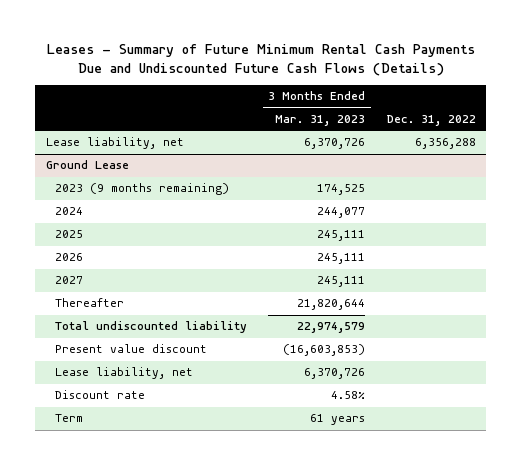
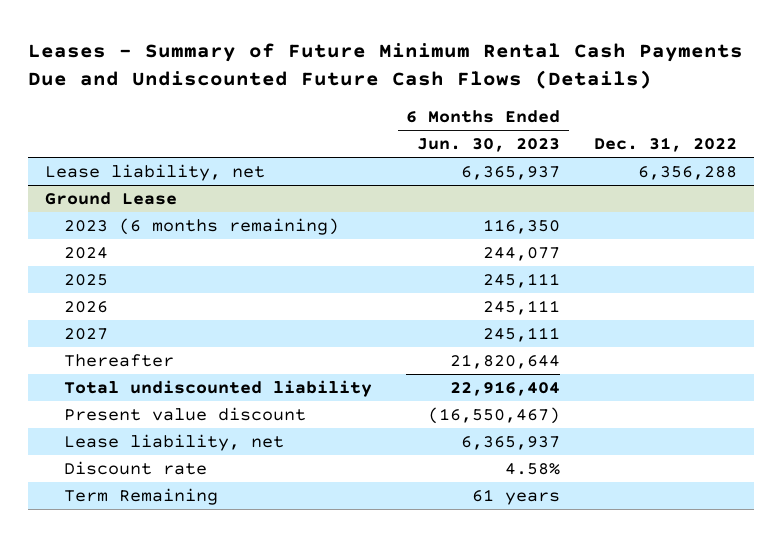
- | 3 Months Ended Mar. 31, 2023 | Dec. 31, 2022
+ | 6 Months Ended Jun. 30, 2023 | Dec. 31, 2022
@ Ground Lease
- 2023 (9 months remaining) | 174,525 |
+ 2023 (6 months remaining) | 116,350 |
- Term | 61 years |
+ Term Remaining | 61 years |

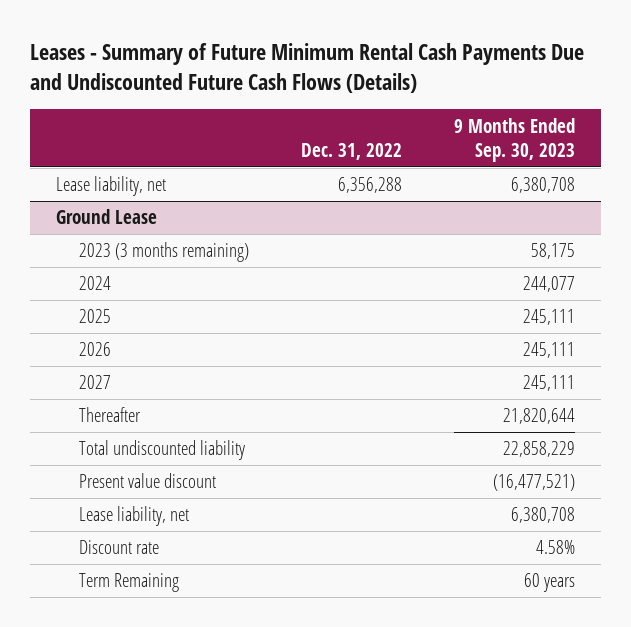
- | 6 Months Ended Jun. 30, 2023 | Dec. 31, 2022
+ | Dec. 31, 2022 | 9 Months Ended Sep. 30, 2023
@ Ground Lease
- 2023 (6 months remaining) | 116,350 |
+ 2023 (3 months remaining) | | 58,175

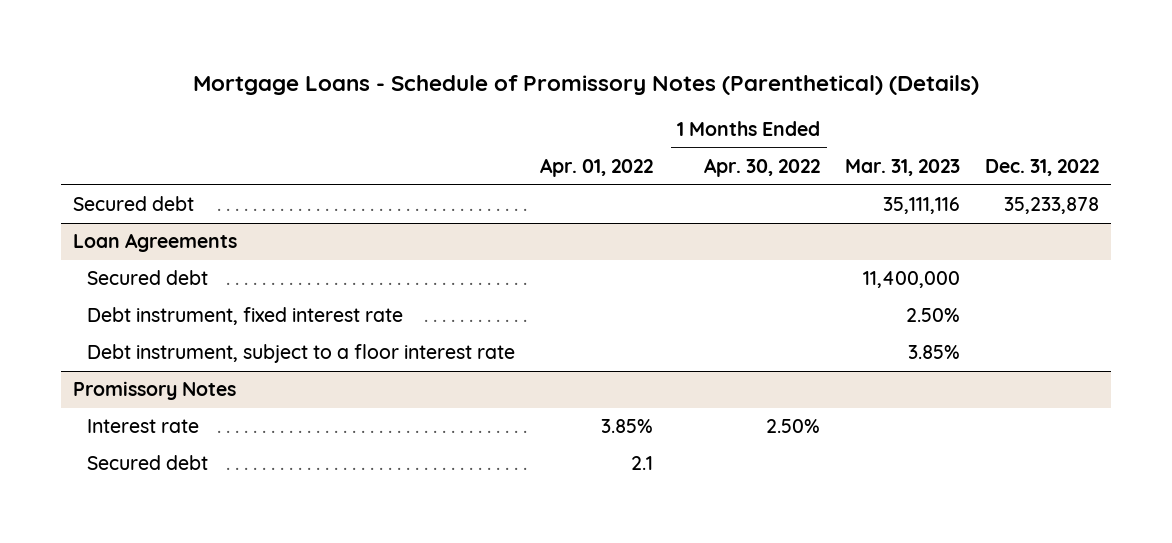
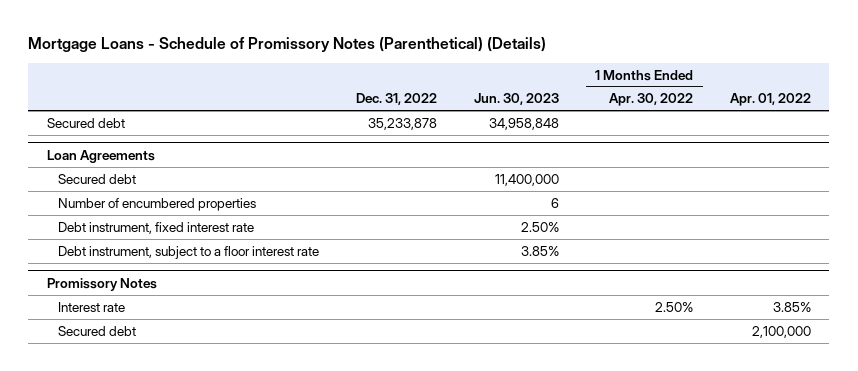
- | Apr. 01, 2022 | 1 Months Ended Apr. 30, 2022 | Mar. 31, 2023 | Dec. 31, 2022
+ | Dec. 31, 2022 | Jun. 30, 2023 | 1 Months Ended Apr. 30, 2022 | Apr. 01, 2022
@ Loan Agreements
+ Number of encumbered properties | | 6 | |
@ Promissory Notes
- Secured debt | 2.1 | | |
+ Secured debt | | | | 2,100,000

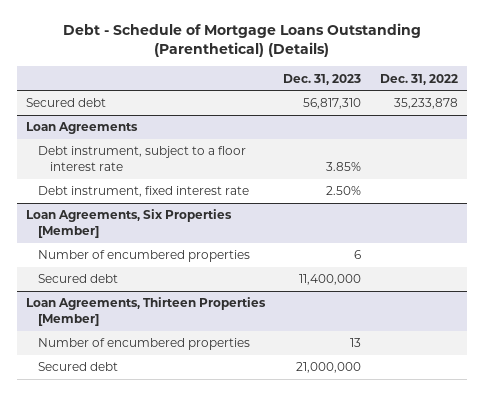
- Mortgage Loans - Schedule of Promissory Notes (Parenthetical) (Details)
+ Debt - Schedule of Mortgage Loans Outstanding (Parenthetical) (Details)
- | Dec. 31, 2022 | Jun. 30, 2023 | 1 Months Ended Apr. 30, 2022 | Apr. 01, 2022
+ | Dec. 31, 2023 | Dec. 31, 2022
@ Loan Agreements
- Secured debt | | 11,400,000 | |
- Number of encumbered properties | | 6 | |
- Promissory Notes
- Interest rate | | | 2.50% | 3.85%
- Secured debt | | | | 2,100,000
@ Loan Agreements
moved down: Debt instrument, fixed interest rate | 2.50% |
+ Loan Agreements, Six Properties [Member]
+ Number of encumbered properties | 6 |
+ Secured debt | 11,400,000 |
+ Loan Agreements, Thirteen Properties [Member]
+ Number of encumbered properties | 13 |
+ Secured debt | 21,000,000 |

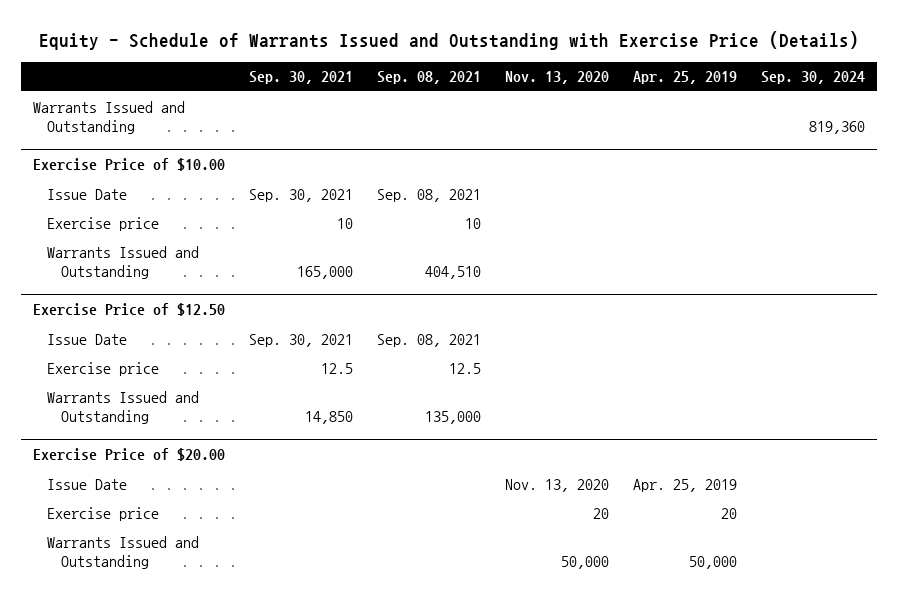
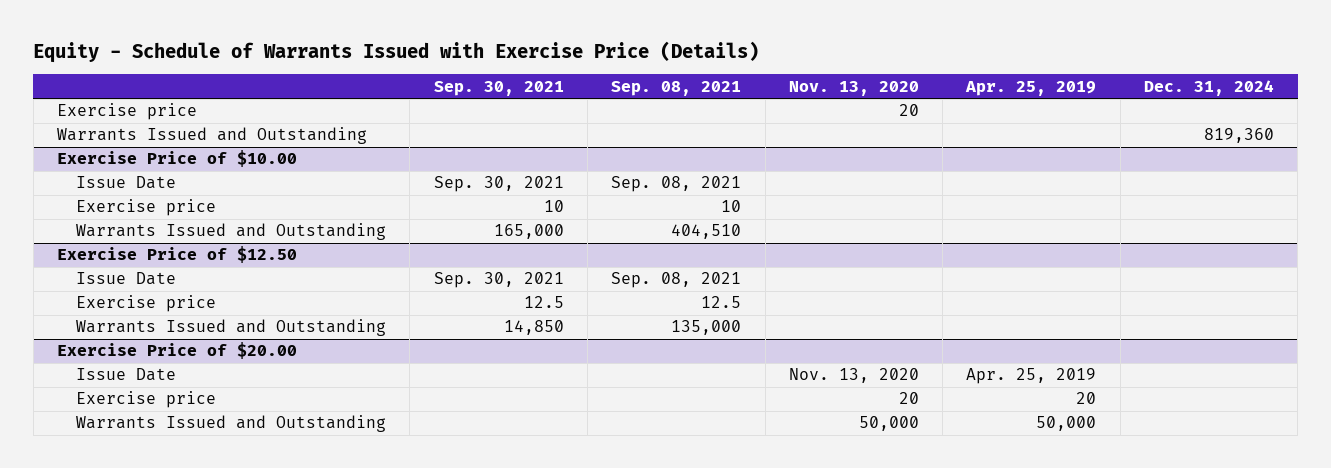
- Equity - Schedule of Warrants Issued and Outstanding with Exercise Price (Details)
+ Equity - Schedule of Warrants Issued with Exercise Price (Details)
- | Sep. 30, 2021 | Sep. 08, 2021 | Nov. 13, 2020 | Apr. 25, 2019 | Sep. 30, 2024
+ | Sep. 30, 2021 | Sep. 08, 2021 | Nov. 13, 2020 | Apr. 25, 2019 | Dec. 31, 2024
+ Exercise price | | | 20 | |

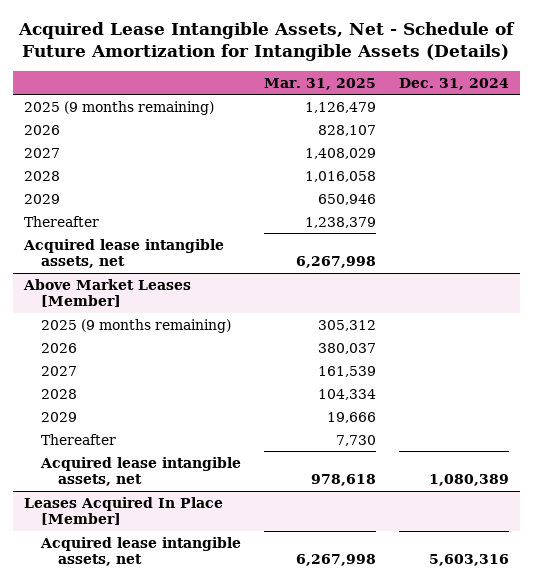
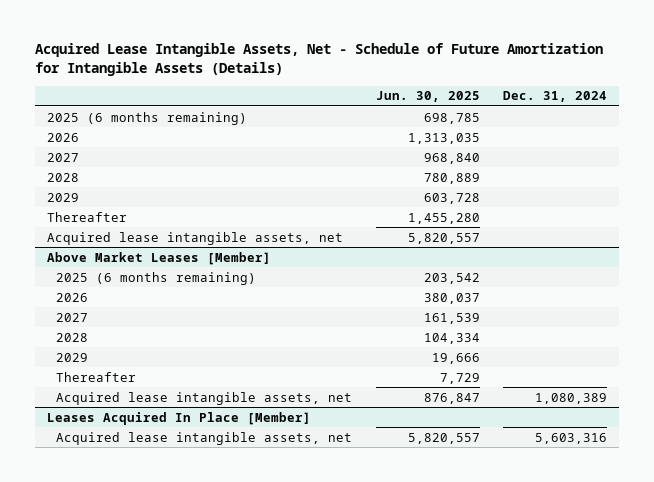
- | Mar. 31, 2025 | Dec. 31, 2024
+ | Jun. 30, 2025 | Dec. 31, 2024
- 2025 (9 months remaining) | 1,126,479 |
+ 2025 (6 months remaining) | 698,785 |
@ Above Market Leases [Member]
- 2025 (9 months remaining) | 305,312 |
+ 2025 (6 months remaining) | 203,542 |

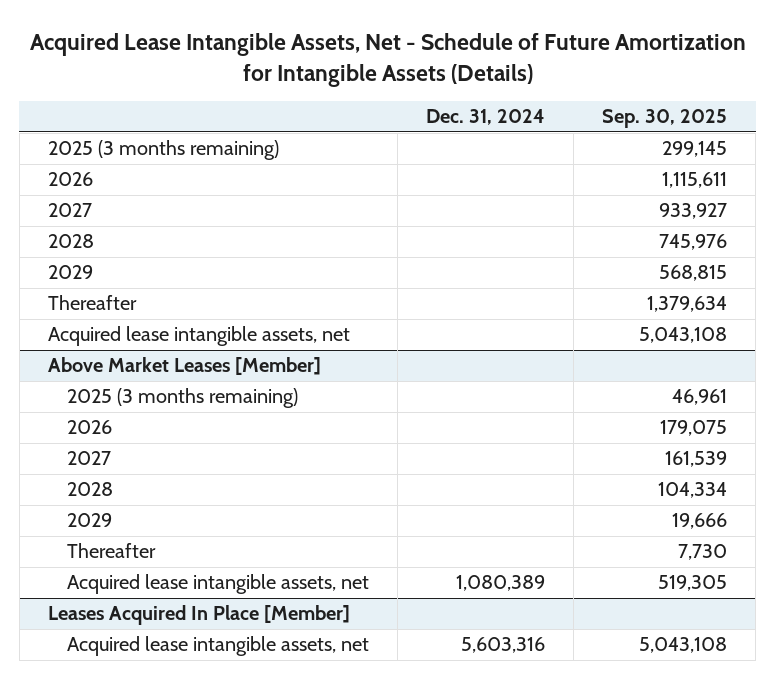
- | Jun. 30, 2025 | Dec. 31, 2024
+ | Dec. 31, 2024 | Sep. 30, 2025
- 2025 (6 months remaining) | 698,785 |
+ 2025 (3 months remaining) | | 299,145
@ Above Market Leases [Member]
- 2025 (6 months remaining) | 203,542 |
+ 2025 (3 months remaining) | | 46,961

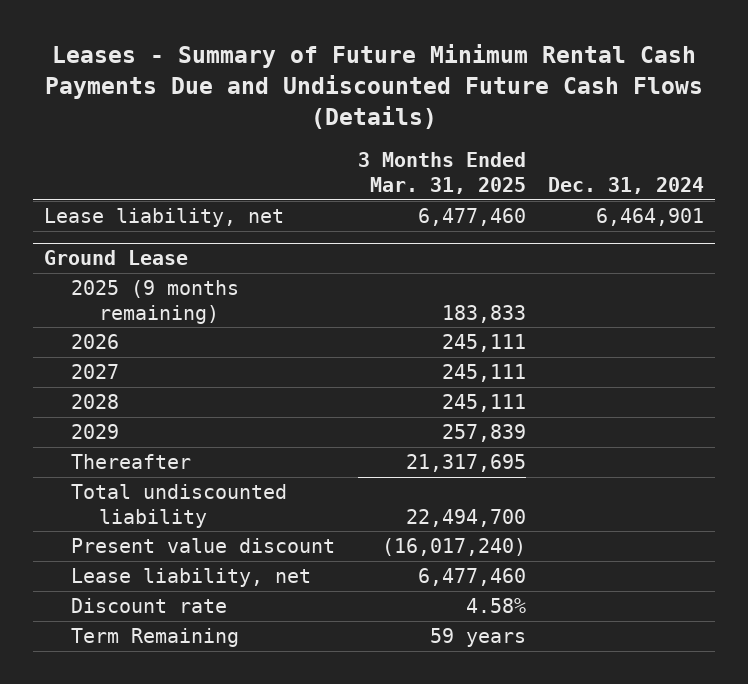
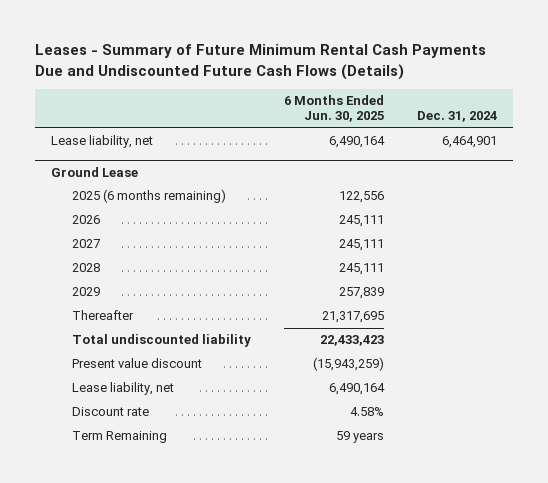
- | 3 Months Ended Mar. 31, 2025 | Dec. 31, 2024
+ | 6 Months Ended Jun. 30, 2025 | Dec. 31, 2024
@ Ground Lease
- 2025 (9 months remaining) | 183,833 |
+ 2025 (6 months remaining) | 122,556 |

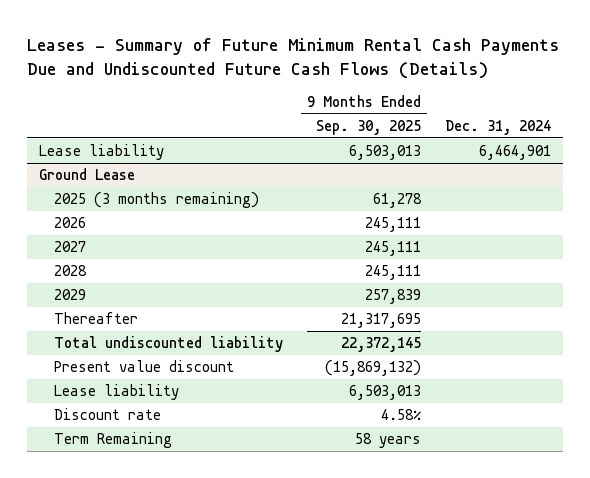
- | 6 Months Ended Jun. 30, 2025 | Dec. 31, 2024
+ | 9 Months Ended Sep. 30, 2025 | Dec. 31, 2024
- Lease liability, net | 6,490,164 | 6,464,901
+ Lease liability | 6,503,013 | 6,464,901
@ Ground Lease
- 2025 (6 months remaining) | 122,556 |
+ 2025 (3 months remaining) | 61,278 |
- Lease liability, net | 6,490,164 |
+ Lease liability | 6,503,013 |

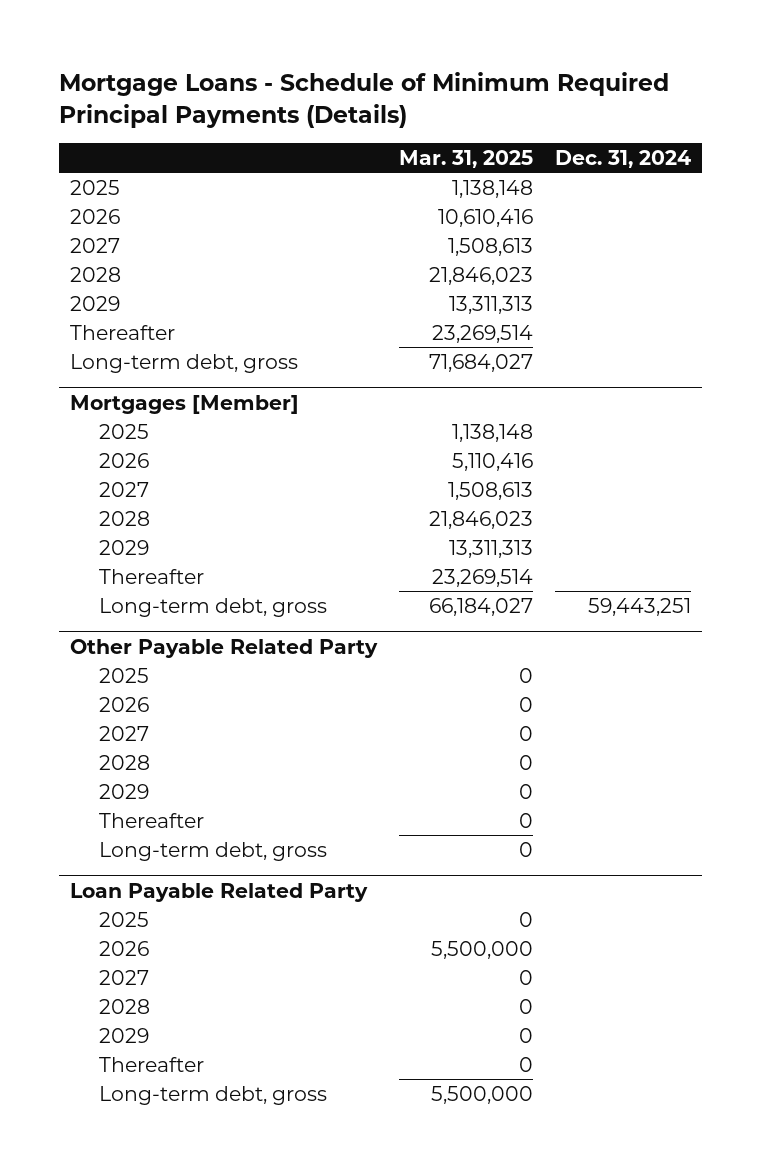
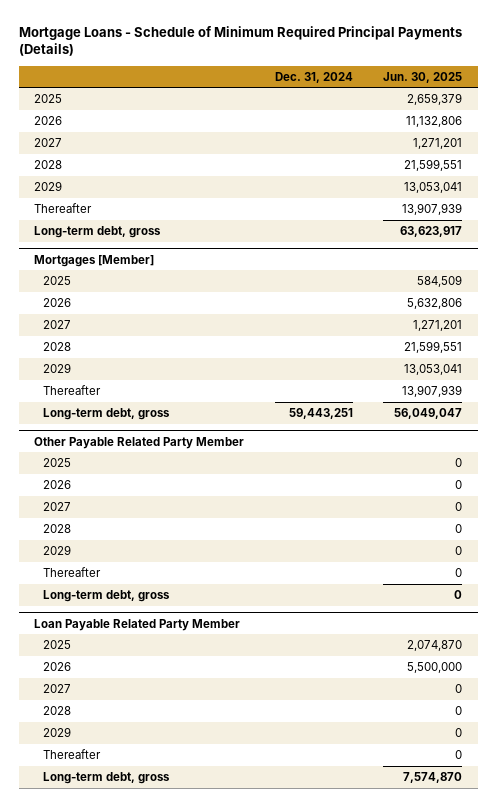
- | Mar. 31, 2025 | Dec. 31, 2024
+ | Dec. 31, 2024 | Jun. 30, 2025
- Other Payable Related Party
+ Other Payable Related Party Member
- Loan Payable Related Party
+ Loan Payable Related Party Member

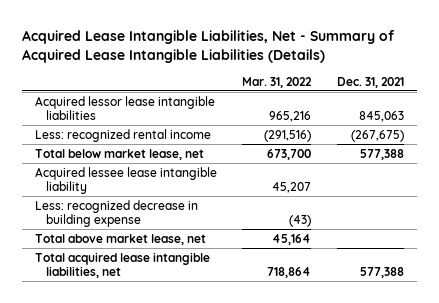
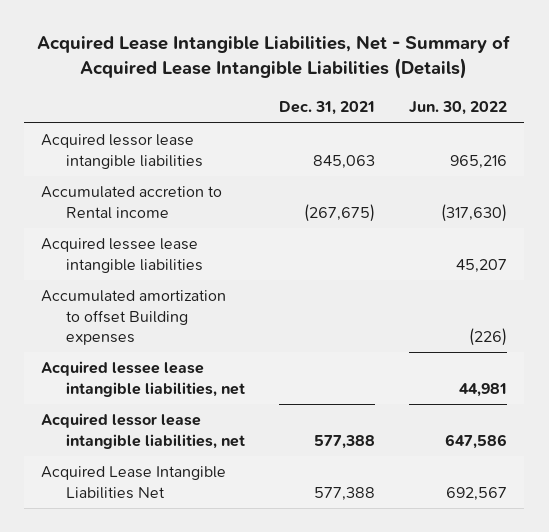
- | Mar. 31, 2022 | Dec. 31, 2021
+ | Dec. 31, 2021 | Jun. 30, 2022
- Less: recognized rental income | (291,516) | (267,675)
- Total below market lease, net | 673,700 | 577,388
- Acquired lessee lease intangible liability | 45,207 |
- Less: recognized decrease in building expense | (43) |
- Total above market lease, net | 45,164 |
- Total acquired lease intangible liabilities, net | 718,864 | 577,388
+ Accumulated accretion to Rental income | (267,675) | (317,630)
+ Acquired lessee lease intangible liabilities | | 45,207
+ Accumulated amortization to offset Building expenses | | (226)
+ Acquired lessee lease intangible liabilities, net | | 44,981
+ Acquired lessor lease intangible liabilities, net | 577,388 | 647,586
+ Acquired Lease Intangible Liabilities Net | 577,388 | 692,567

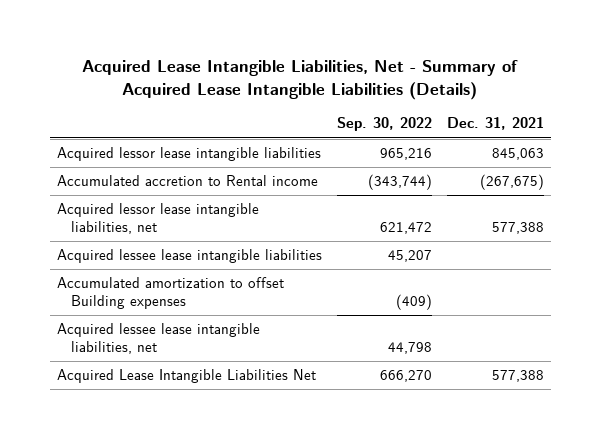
- | Dec. 31, 2021 | Jun. 30, 2022
+ | Sep. 30, 2022 | Dec. 31, 2021
moved up: Acquired lessor lease intangible liabilities, net | 621,472 | 577,388

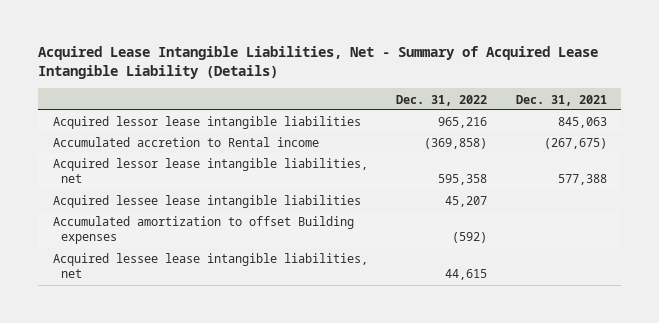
- Acquired Lease Intangible Liabilities, Net - Summary of Acquired Lease Intangible Liabilities (Details)
+ Acquired Lease Intangible Liabilities, Net - Summary of Acquired Lease Intangible Liability (Details)
- | Sep. 30, 2022 | Dec. 31, 2021
+ | Dec. 31, 2022 | Dec. 31, 2021
- Acquired Lease Intangible Liabilities Net | 666,270 | 577,388

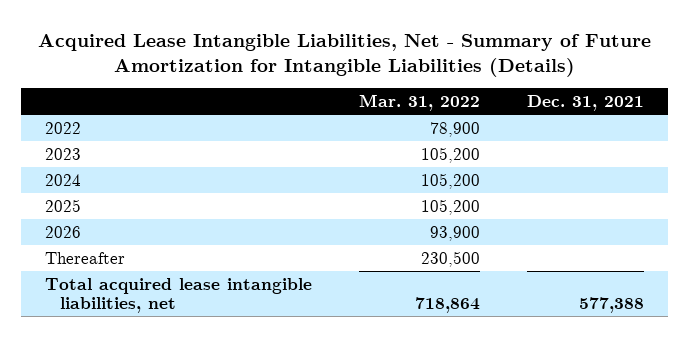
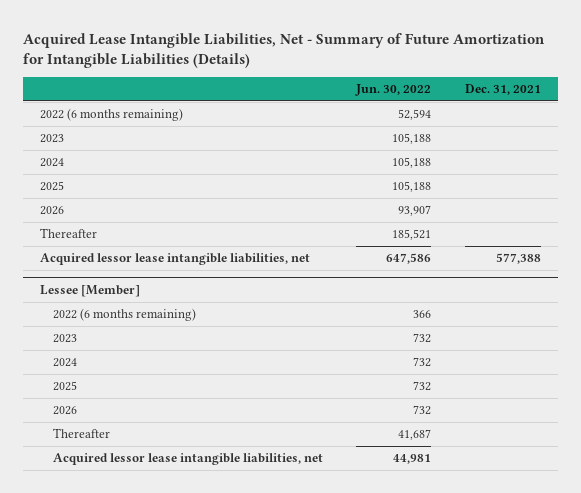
- | Mar. 31, 2022 | Dec. 31, 2021
+ | Jun. 30, 2022 | Dec. 31, 2021
- 2022 | 78,900 |
+ 2022 (6 months remaining) | 52,594 |
- Total acquired lease intangible liabilities, net | 718,864 | 577,388
+ Acquired lessor lease intangible liabilities, net | 647,586 | 577,388
+ Lessee [Member]
+ 2022 (6 months remaining) | 366 |
+ 2023 | 732 |
+ 2024 | 732 |
+ 2025 | 732 |
+ 2026 | 732 |
+ Thereafter | 41,687 |
+ Acquired lessor lease intangible liabilities, net | 44,981 |

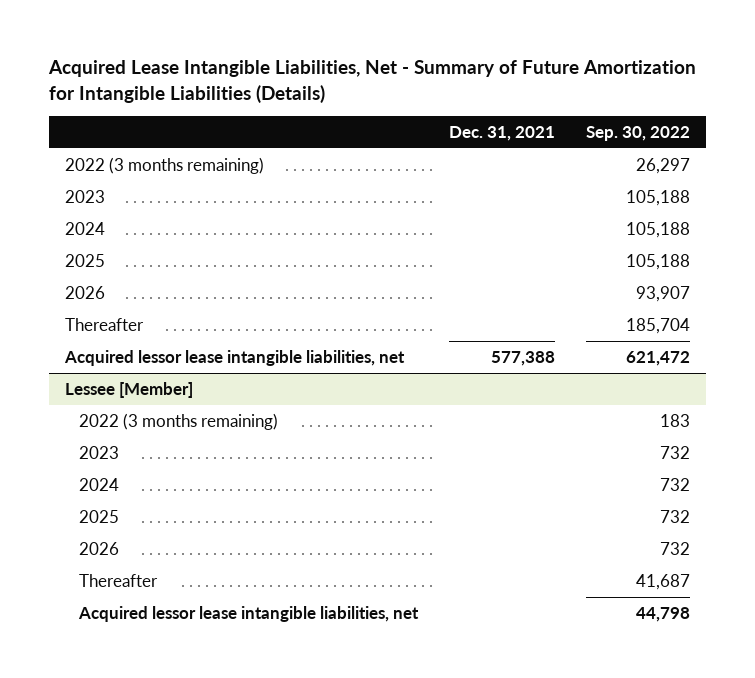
- | Jun. 30, 2022 | Dec. 31, 2021
+ | Dec. 31, 2021 | Sep. 30, 2022
- 2022 (6 months remaining) | 52,594 |
+ 2022 (3 months remaining) | | 26,297
@ Lessee [Member]
- 2022 (6 months remaining) | 366 |
+ 2022 (3 months remaining) | | 183

